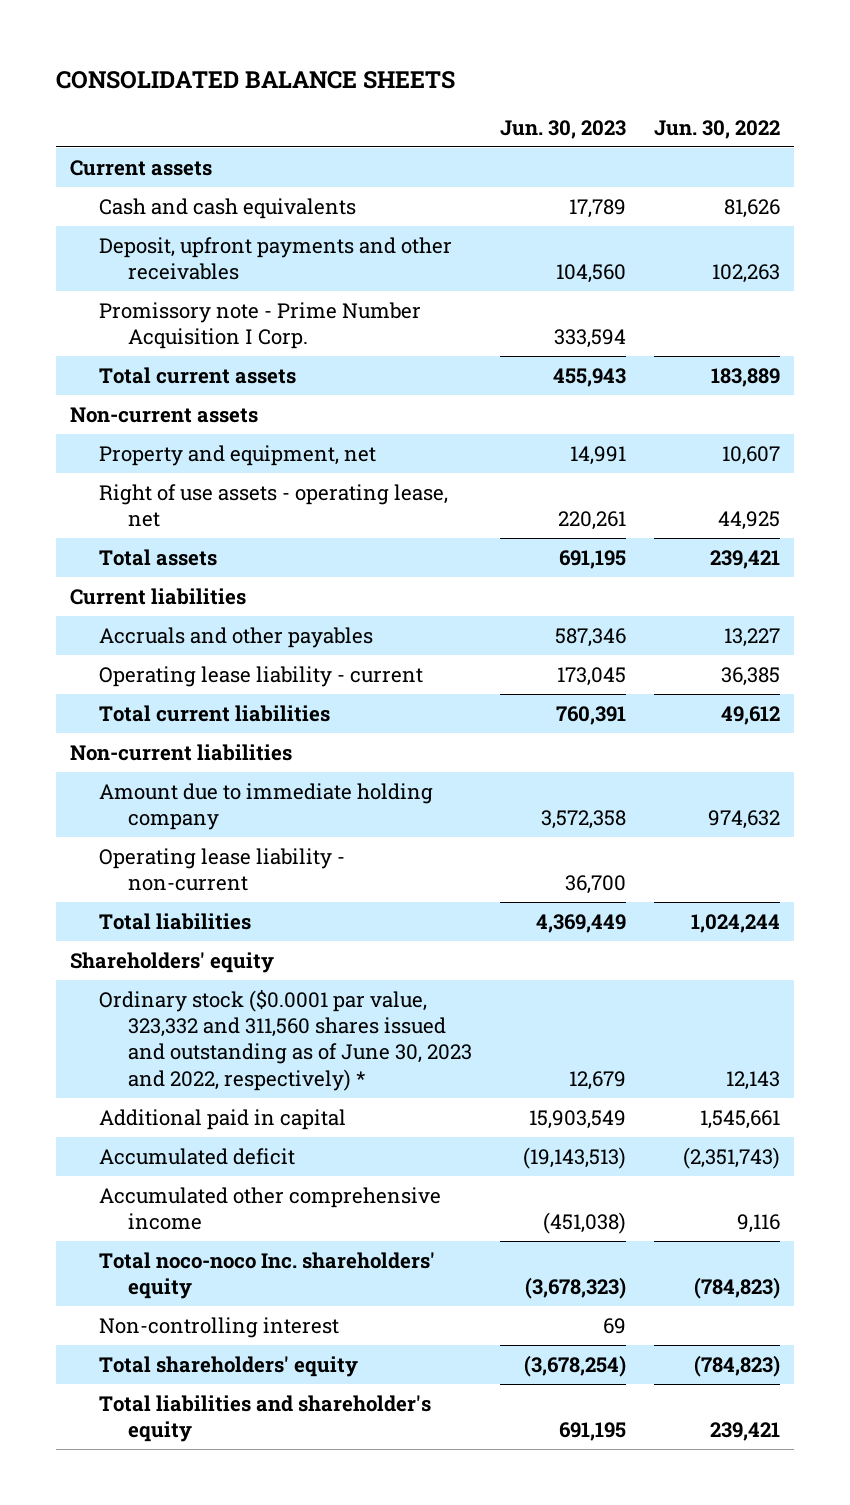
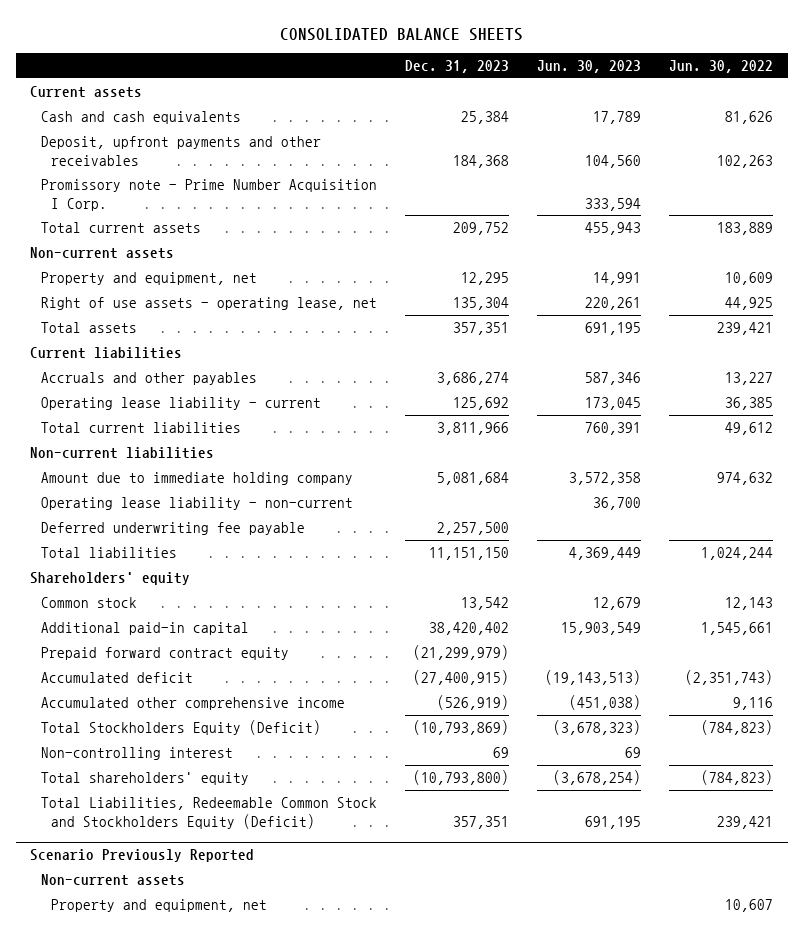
- | Jun. 30, 2023 | Jun. 30, 2022
+ | Dec. 31, 2023 | Jun. 30, 2023 | Jun. 30, 2022
- Property and equipment, net | 14,991 | 10,607
+ Property and equipment, net | 12,295 | 14,991 | 10,609
+ Deferred underwriting fee payable | 2,257,500 | |
- Ordinary stock ($0.0001 par value, 323,332 and 311,560 shares issued and outstanding as of June 30, 2023 and 2022, respectively) * | 12,679 | 12,143
- Additional paid in capital | 15,903,549 | 1,545,661
+ Common stock | 13,542 | 12,679 | 12,143
+ Additional paid-in capital | 38,420,402 | 15,903,549 | 1,545,661
+ Prepaid forward contract equity | (21,299,979) | |
- Total noco-noco Inc. shareholders' equity | (3,678,323) | (784,823)
+ Total Stockholders Equity (Deficit) | (10,793,869) | (3,678,323) | (784,823)
- Total liabilities and shareholder's equity | 691,195 | 239,421
+ Total Liabilities, Redeemable Common Stock and Stockholders Equity (Deficit) | 357,351 | 691,195 | 239,421
+ Scenario Previously Reported
+ Non-current assets
+ Property and equipment, net | | | 10,607

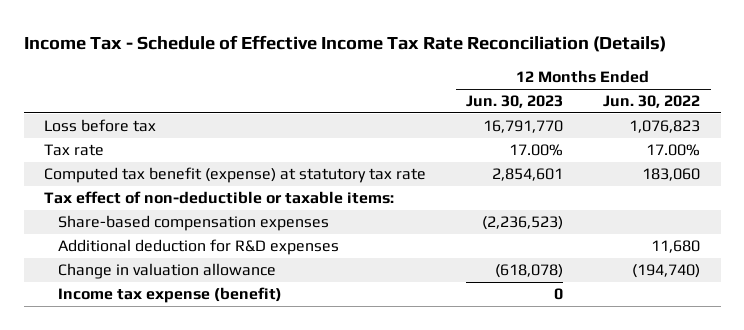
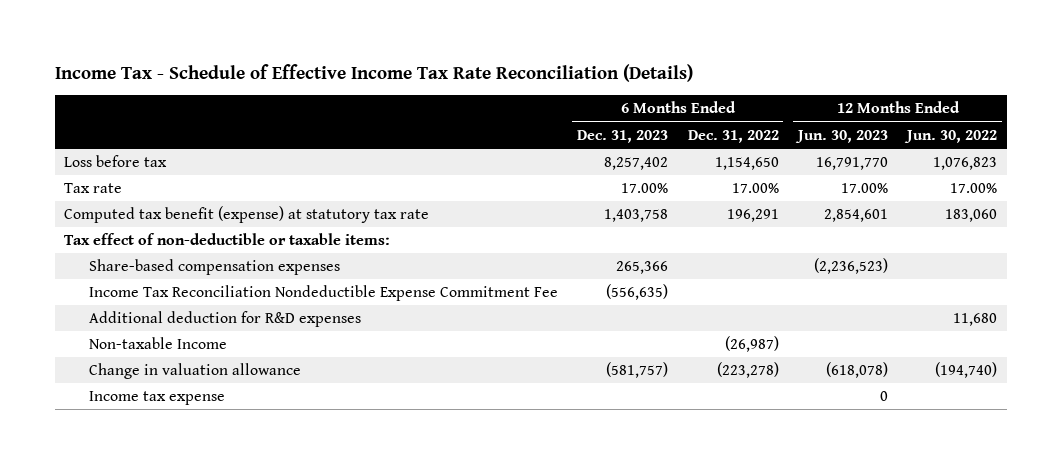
- | 12 Months Ended Jun. 30, 2023 | 12 Months Ended Jun. 30, 2022
+ | 6 Months Ended Dec. 31, 2023 | 6 Months Ended Dec. 31, 2022 | 12 Months Ended Jun. 30, 2023 | 12 Months Ended Jun. 30, 2022
+ Income Tax Reconciliation Nondeductible Expense Commitment Fee | (556,635) | | |
+ Non-taxable Income | | (26,987) | |
- Income tax expense (benefit) | 0 |
+ Income tax expense | | | 0 |

